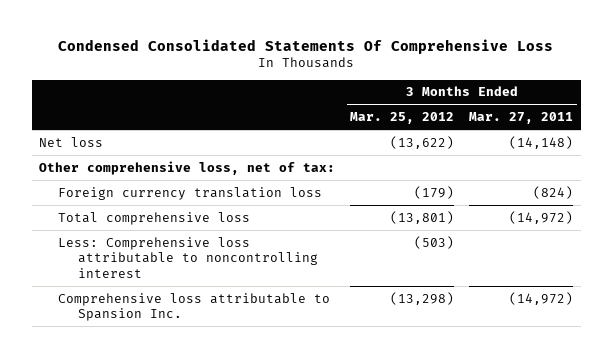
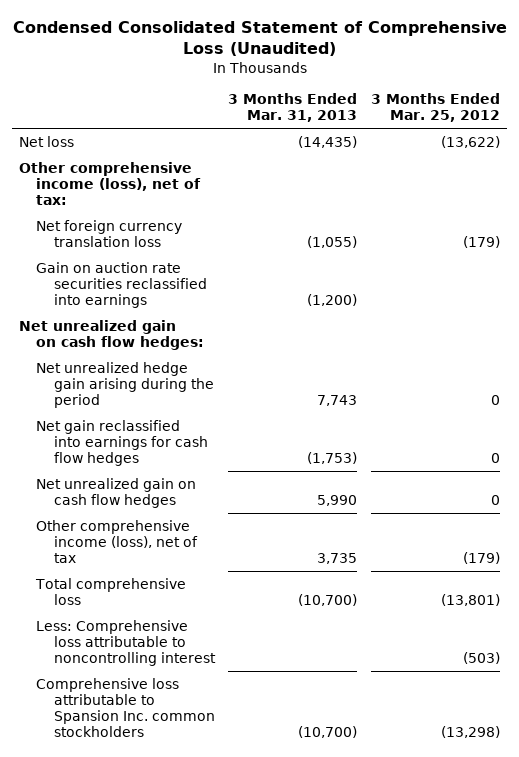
- Condensed Consolidated Statements Of Comprehensive Loss
+ Condensed Consolidated Statement of Comprehensive Loss (Unaudited)
- | 3 Months Ended Mar. 25, 2012 | 3 Months Ended Mar. 27, 2011
+ | 3 Months Ended Mar. 31, 2013 | 3 Months Ended Mar. 25, 2012
- Other comprehensive loss, net of tax:
- Foreign currency translation loss | (179) | (824)
+ Other comprehensive income (loss), net of tax:
+ Net foreign currency translation loss | (1,055) | (179)
+ Gain on auction rate securities reclassified into earnings | (1,200) |
+ Net unrealized gain on cash flow hedges:
+ Net unrealized hedge gain arising during the period | 7,743 | 0
+ Net gain reclassified into earnings for cash flow hedges | (1,753) | 0
+ Net unrealized gain on cash flow hedges | 5,990 | 0
+ Other comprehensive income (loss), net of tax | 3,735 | (179)
- Comprehensive loss attributable to Spansion Inc. | (13,298) | (14,972)
+ Comprehensive loss attributable to Spansion Inc. common stockholders | (10,700) | (13,298)

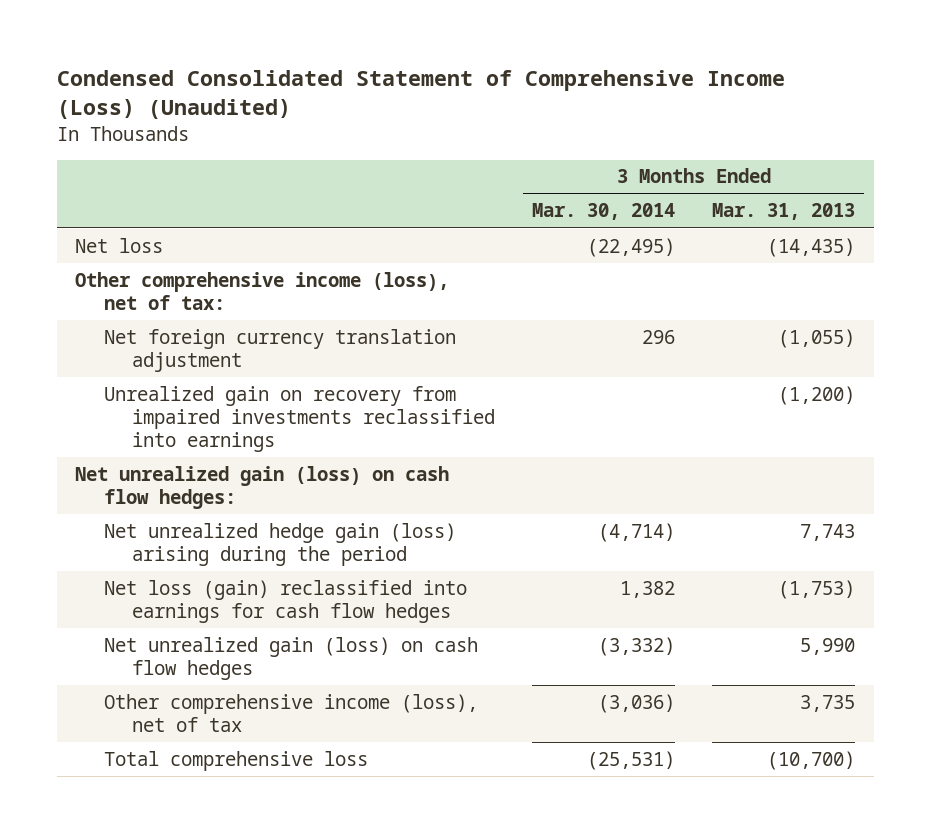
- Condensed Consolidated Statement of Comprehensive Loss (Unaudited)
+ Condensed Consolidated Statement of Comprehensive Income (Loss) (Unaudited)
- | 3 Months Ended Mar. 31, 2013 | 3 Months Ended Mar. 25, 2012
+ | 3 Months Ended Mar. 30, 2014 | 3 Months Ended Mar. 31, 2013
- Net foreign currency translation loss | (1,055) | (179)
- Gain on auction rate securities reclassified into earnings | (1,200) |
- Net unrealized gain on cash flow hedges:
- Net unrealized hedge gain arising during the period | 7,743 | 0
- Net gain reclassified into earnings for cash flow hedges | (1,753) | 0
- Net unrealized gain on cash flow hedges | 5,990 | 0
+ Net foreign currency translation adjustment | 296 | (1,055)
+ Unrealized gain on recovery from impaired investments reclassified into earnings | | (1,200)
+ Net unrealized gain (loss) on cash flow hedges:
+ Net unrealized hedge gain (loss) arising during the period | (4,714) | 7,743
+ Net loss (gain) reclassified into earnings for cash flow hedges | 1,382 | (1,753)
+ Net unrealized gain (loss) on cash flow hedges | (3,332) | 5,990
- Less: Comprehensive loss attributable to noncontrolling interest | | (503)
- Comprehensive loss attributable to Spansion Inc. common stockholders | (10,700) | (13,298)

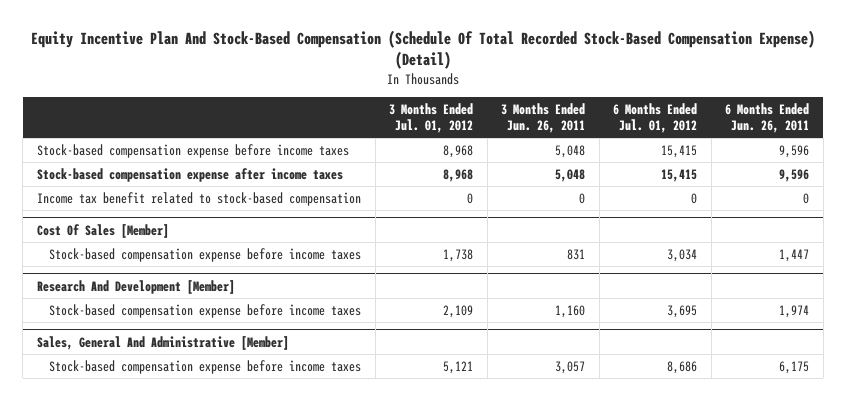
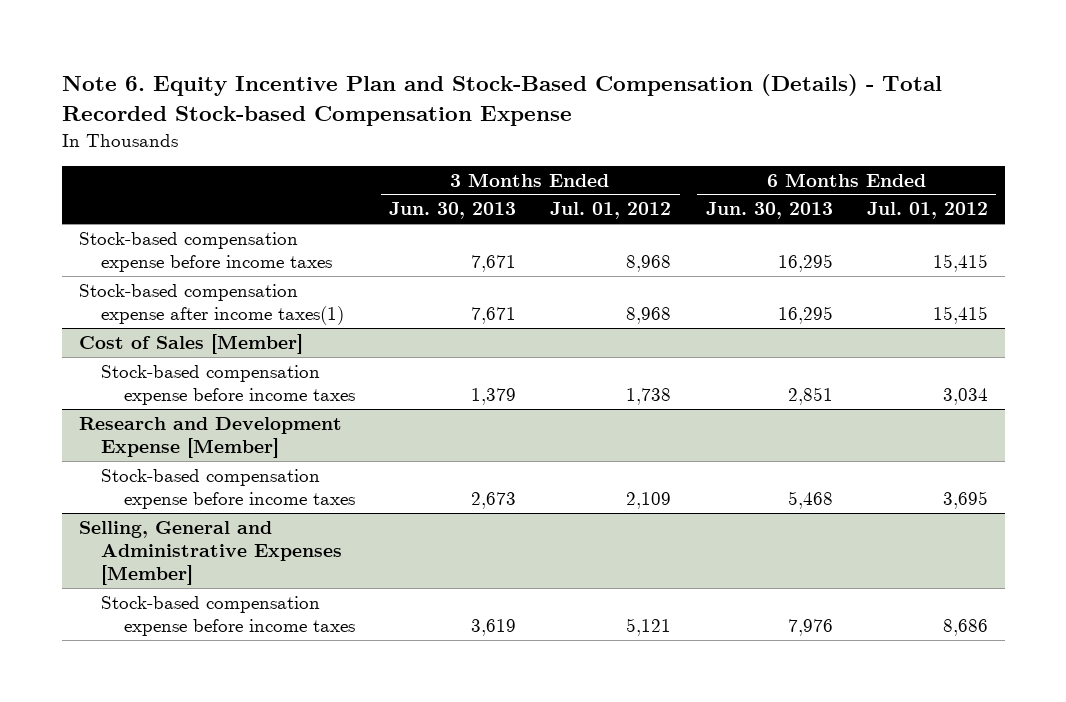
- Equity Incentive Plan And Stock-Based Compensation (Schedule Of Total Recorded Stock-Based Compensation Expense) (Detail)
+ Note 6. Equity Incentive Plan and Stock-Based Compensation (Details) - Total Recorded Stock-based Compensation Expense
- | 3 Months Ended Jul. 01, 2012 | 3 Months Ended Jun. 26, 2011 | 6 Months Ended Jul. 01, 2012 | 6 Months Ended Jun. 26, 2011
+ | 3 Months Ended Jun. 30, 2013 | 3 Months Ended Jul. 01, 2012 | 6 Months Ended Jun. 30, 2013 | 6 Months Ended Jul. 01, 2012
- Stock-based compensation expense after income taxes | 8,968 | 5,048 | 15,415 | 9,596
- Income tax benefit related to stock-based compensation | 0 | 0 | 0 | 0
- Cost Of Sales [Member]
+ Stock-based compensation expense after income taxes(1) | 7,671 | 8,968 | 16,295 | 15,415
+ Cost of Sales [Member]
- Research And Development [Member]
+ Research and Development Expense [Member]
- Sales, General And Administrative [Member]
+ Selling, General and Administrative Expenses [Member]

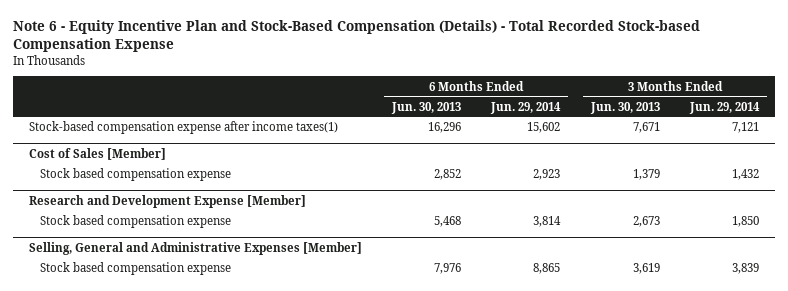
- Note 6. Equity Incentive Plan and Stock-Based Compensation (Details) - Total Recorded Stock-based Compensation Expense
+ Note 6 - Equity Incentive Plan and Stock-Based Compensation (Details) - Total Recorded Stock-based Compensation Expense
- | 3 Months Ended Jun. 30, 2013 | 3 Months Ended Jul. 01, 2012 | 6 Months Ended Jun. 30, 2013 | 6 Months Ended Jul. 01, 2012
+ | 6 Months Ended Jun. 30, 2013 | 6 Months Ended Jun. 29, 2014 | 3 Months Ended Jun. 30, 2013 | 3 Months Ended Jun. 29, 2014
- Stock-based compensation expense before income taxes | 7,671 | 8,968 | 16,295 | 15,415
- Stock-based compensation expense after income taxes(1) | 7,671 | 8,968 | 16,295 | 15,415
+ Stock-based compensation expense after income taxes(1) | 16,296 | 15,602 | 7,671 | 7,121
@ Cost of Sales [Member]
- Stock-based compensation expense before income taxes | 1,379 | 1,738 | 2,851 | 3,034
+ Stock based compensation expense | 2,852 | 2,923 | 1,379 | 1,432
@ Research and Development Expense [Member]
- Stock-based compensation expense before income taxes | 2,673 | 2,109 | 5,468 | 3,695
+ Stock based compensation expense | 5,468 | 3,814 | 2,673 | 1,850
@ Selling, General and Administrative Expenses [Member]
- Stock-based compensation expense before income taxes | 3,619 | 5,121 | 7,976 | 8,686
+ Stock based compensation expense | 7,976 | 8,865 | 3,619 | 3,839

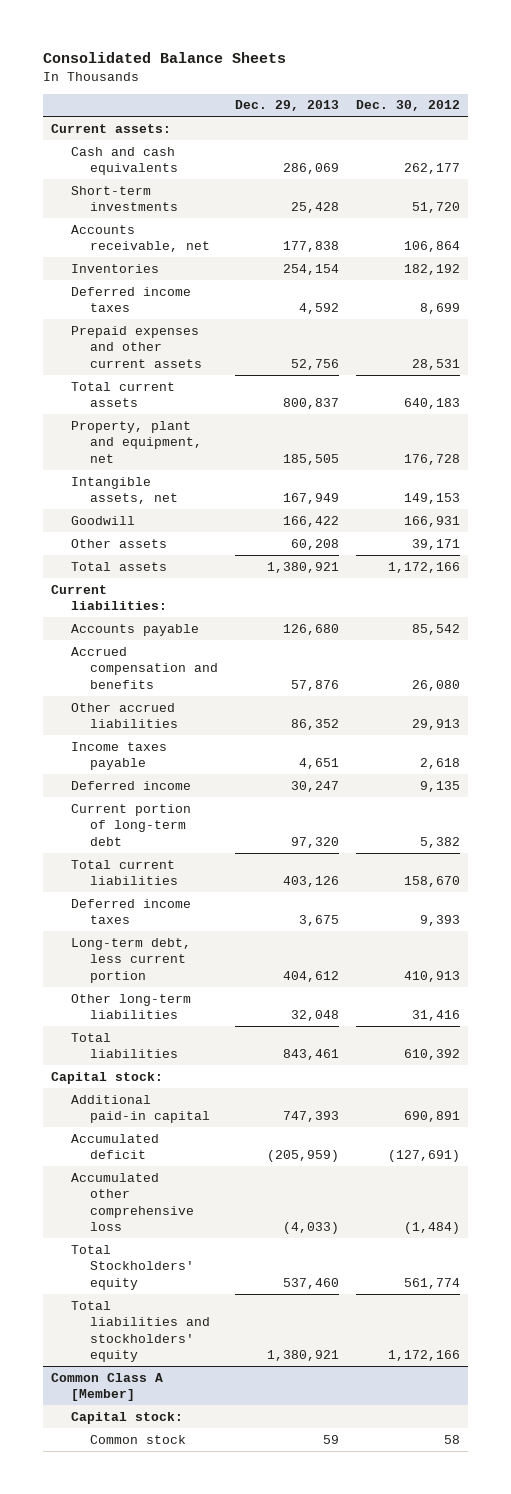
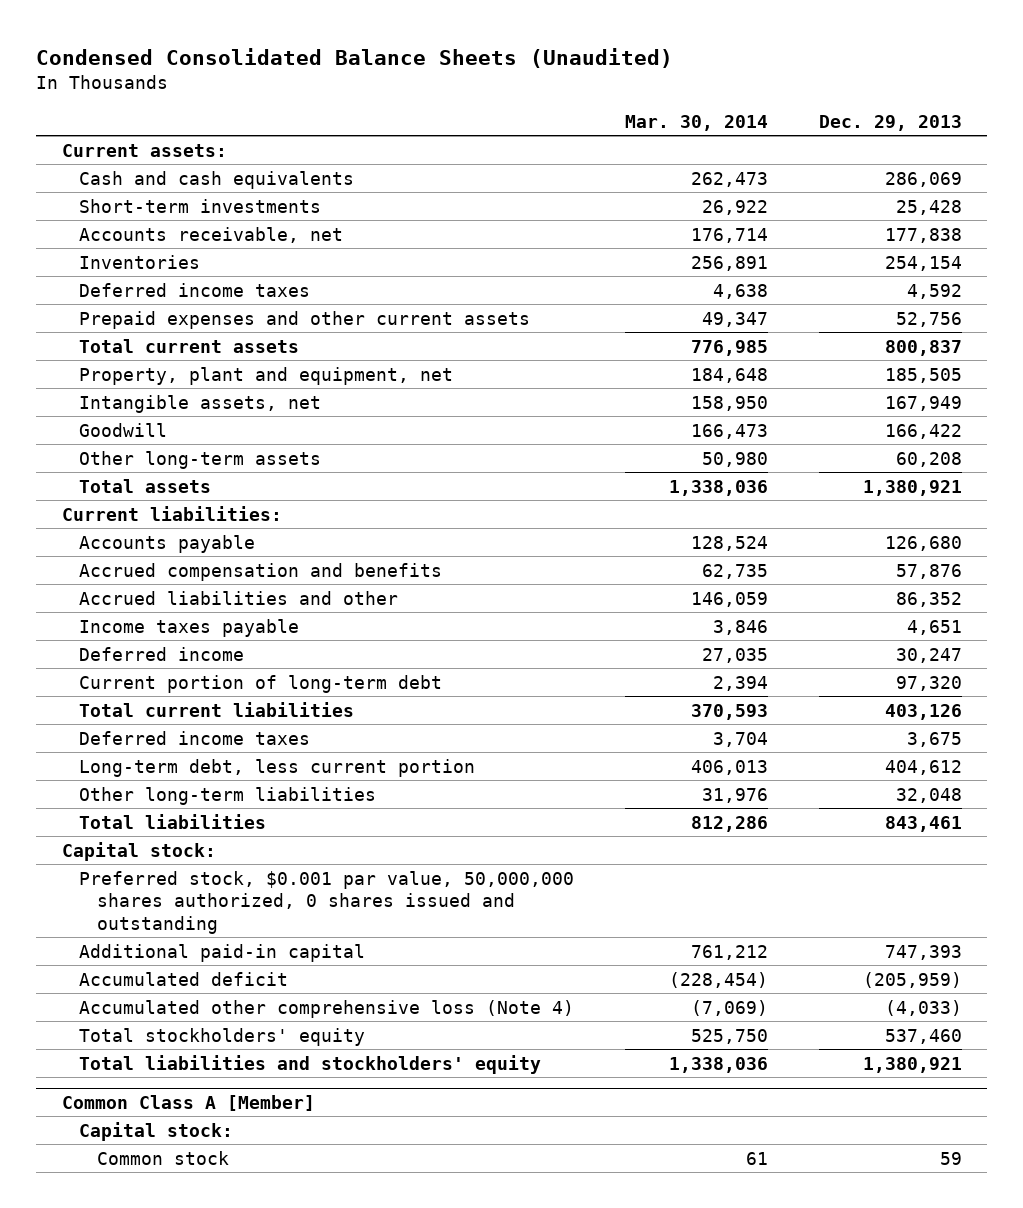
- Consolidated Balance Sheets
+ Condensed Consolidated Balance Sheets (Unaudited)
- | Dec. 29, 2013 | Dec. 30, 2012
+ | Mar. 30, 2014 | Dec. 29, 2013
- Other assets | 60,208 | 39,171
+ Other long-term assets | 50,980 | 60,208
- Other accrued liabilities | 86,352 | 29,913
+ Accrued liabilities and other | 146,059 | 86,352
+ Preferred stock, $0.001 par value, 50,000,000 shares authorized, 0 shares issued and outstanding
- Accumulated other comprehensive loss | (4,033) | (1,484)
- Total Stockholders' equity | 537,460 | 561,774
+ Accumulated other comprehensive loss (Note 4) | (7,069) | (4,033)
+ Total stockholders' equity | 525,750 | 537,460

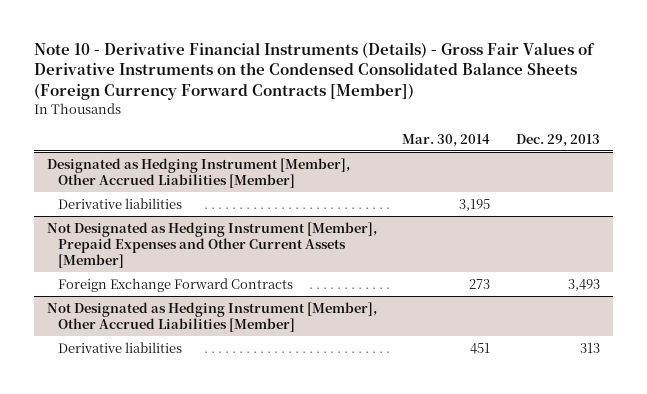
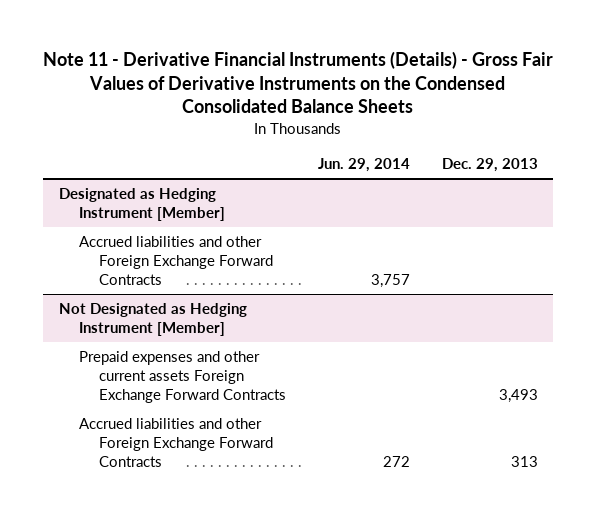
- Note 10 - Derivative Financial Instruments (Details) - Gross Fair Values of Derivative Instruments on the Condensed Consolidated Balance Sheets (Foreign Currency Forward Contracts [Member])
+ Note 11 - Derivative Financial Instruments (Details) - Gross Fair Values of Derivative Instruments on the Condensed Consolidated Balance Sheets
- | Mar. 30, 2014 | Dec. 29, 2013
+ | Jun. 29, 2014 | Dec. 29, 2013
- Designated as Hedging Instrument [Member], Other Accrued Liabilities [Member]
- Derivative liabilities | 3,195 |
- Not Designated as Hedging Instrument [Member], Prepaid Expenses and Other Current Assets [Member]
- Foreign Exchange Forward Contracts | 273 | 3,493
- Not Designated as Hedging Instrument [Member], Other Accrued Liabilities [Member]
- Derivative liabilities | 451 | 313
+ Designated as Hedging Instrument [Member]
+ Accrued liabilities and other Foreign Exchange Forward Contracts | 3,757 |
+ Not Designated as Hedging Instrument [Member]
+ Prepaid expenses and other current assets Foreign Exchange Forward Contracts | | 3,493
+ Accrued liabilities and other Foreign Exchange Forward Contracts | 272 | 313

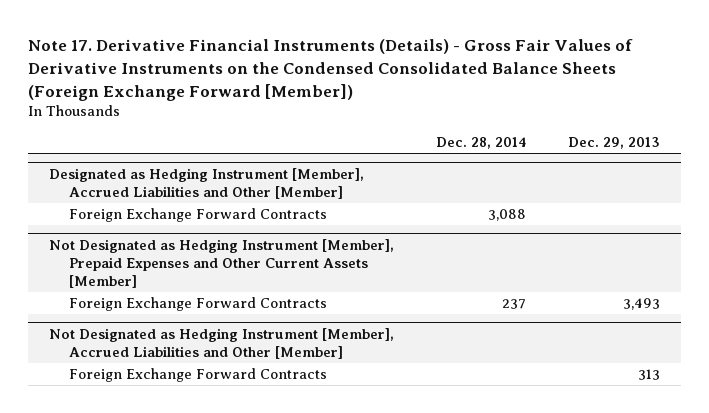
- Note 11 - Derivative Financial Instruments (Details) - Gross Fair Values of Derivative Instruments on the Condensed Consolidated Balance Sheets
+ Note 17. Derivative Financial Instruments (Details) - Gross Fair Values of Derivative Instruments on the Condensed Consolidated Balance Sheets (Foreign Exchange Forward [Member])
- | Jun. 29, 2014 | Dec. 29, 2013
+ | Dec. 28, 2014 | Dec. 29, 2013
- Designated as Hedging Instrument [Member]
- Accrued liabilities and other Foreign Exchange Forward Contracts | 3,757 |
- Not Designated as Hedging Instrument [Member]
- Prepaid expenses and other current assets Foreign Exchange Forward Contracts | | 3,493
- Accrued liabilities and other Foreign Exchange Forward Contracts | 272 | 313
+ Designated as Hedging Instrument [Member], Accrued Liabilities and Other [Member]
+ Foreign Exchange Forward Contracts | 3,088 |
+ Not Designated as Hedging Instrument [Member], Prepaid Expenses and Other Current Assets [Member]
+ Foreign Exchange Forward Contracts | 237 | 3,493
+ Not Designated as Hedging Instrument [Member], Accrued Liabilities and Other [Member]
+ Foreign Exchange Forward Contracts | | 313

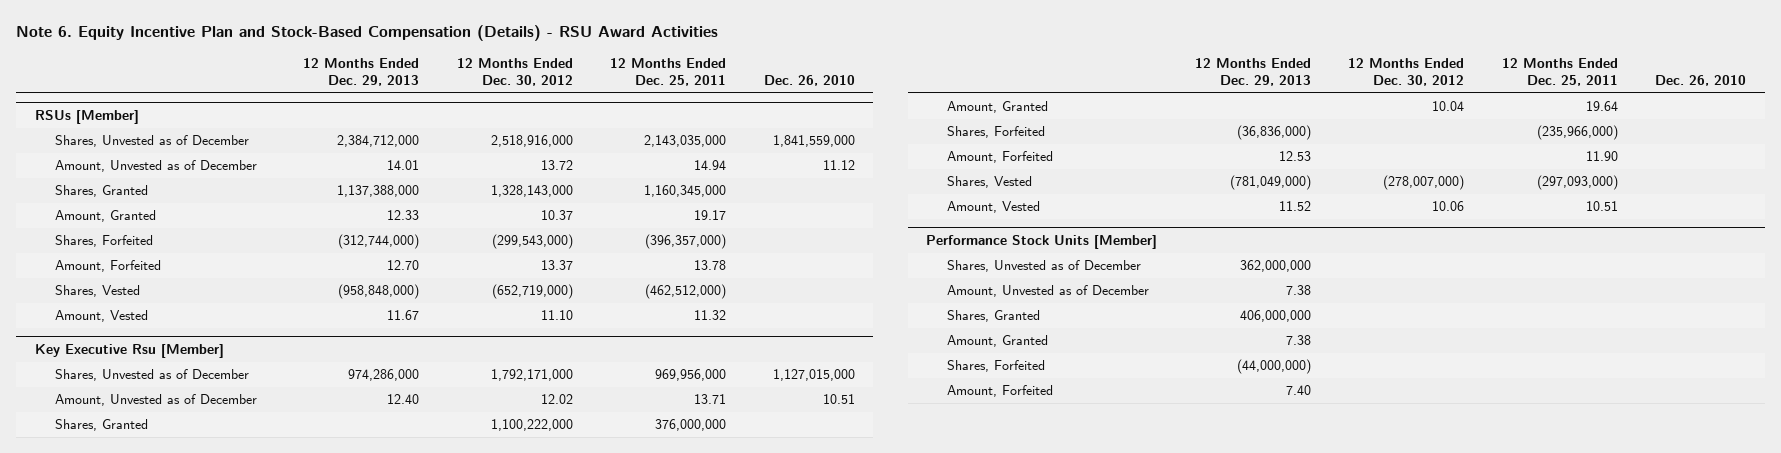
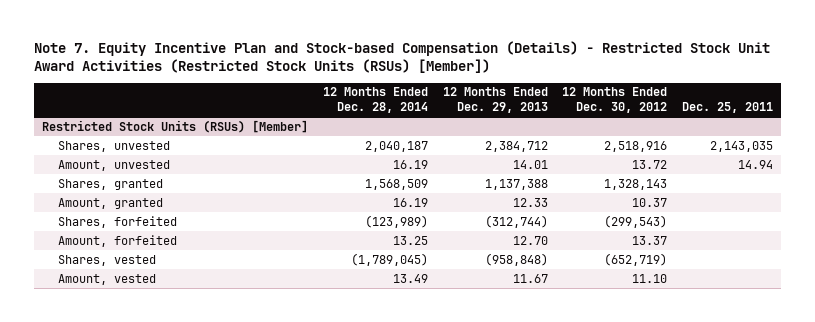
- Note 6. Equity Incentive Plan and Stock-Based Compensation (Details) - RSU Award Activities
+ Note 7. Equity Incentive Plan and Stock-based Compensation (Details) - Restricted Stock Unit Award Activities (Restricted Stock Units (RSUs) [Member])
- | 12 Months Ended Dec. 29, 2013 | 12 Months Ended Dec. 30, 2012 | 12 Months Ended Dec. 25, 2011 | Dec. 26, 2010
+ | 12 Months Ended Dec. 28, 2014 | 12 Months Ended Dec. 29, 2013 | 12 Months Ended Dec. 30, 2012 | Dec. 25, 2011
- RSUs [Member]
- Shares, Unvested as of December | 2,384,712,000 | 2,518,916,000 | 2,143,035,000 | 1,841,559,000
- Amount, Unvested as of December | 14.01 | 13.72 | 14.94 | 11.12
- Shares, Granted | 1,137,388,000 | 1,328,143,000 | 1,160,345,000 |
- Amount, Granted | 12.33 | 10.37 | 19.17 |
- Shares, Forfeited | (312,744,000) | (299,543,000) | (396,357,000) |
- Amount, Forfeited | 12.70 | 13.37 | 13.78 |
- Shares, Vested | (958,848,000) | (652,719,000) | (462,512,000) |
- Amount, Vested | 11.67 | 11.10 | 11.32 |
- Key Executive Rsu [Member]
- Shares, Unvested as of December | 974,286,000 | 1,792,171,000 | 969,956,000 | 1,127,015,000
- Amount, Unvested as of December | 12.40 | 12.02 | 13.71 | 10.51
- Shares, Granted | | 1,100,222,000 | 376,000,000 |
- Amount, Granted | | 10.04 | 19.64 |
- Shares, Forfeited | (36,836,000) | | (235,966,000) |
- Amount, Forfeited | 12.53 | | 11.90 |
- Shares, Vested | (781,049,000) | (278,007,000) | (297,093,000) |
- Amount, Vested | 11.52 | 10.06 | 10.51 |
- Performance Stock Units [Member]
- Shares, Unvested as of December | 362,000,000 | | |
- Amount, Unvested as of December | 7.38 | | |
- Shares, Granted | 406,000,000 | | |
- Amount, Granted | 7.38 | | |
- Shares, Forfeited | (44,000,000) | | |
- Amount, Forfeited | 7.40 | | |
+ Restricted Stock Units (RSUs) [Member]
+ Shares, unvested | 2,040,187 | 2,384,712 | 2,518,916 | 2,143,035
+ Amount, unvested | 16.19 | 14.01 | 13.72 | 14.94
+ Shares, granted | 1,568,509 | 1,137,388 | 1,328,143 |
+ Amount, granted | 16.19 | 12.33 | 10.37 |
+ Shares, forfeited | (123,989) | (312,744) | (299,543) |
+ Amount, forfeited | 13.25 | 12.70 | 13.37 |
+ Shares, vested | (1,789,045) | (958,848) | (652,719) |
+ Amount, vested | 13.49 | 11.67 | 11.10 |

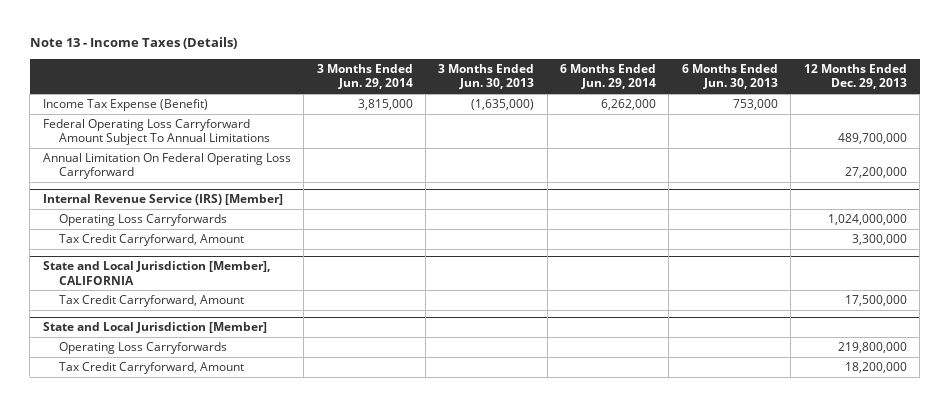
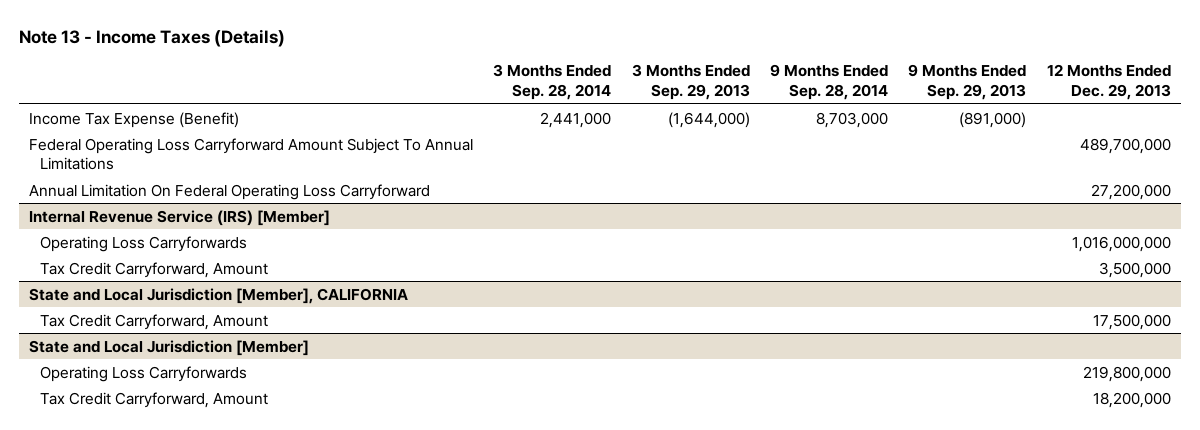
- | 3 Months Ended Jun. 29, 2014 | 3 Months Ended Jun. 30, 2013 | 6 Months Ended Jun. 29, 2014 | 6 Months Ended Jun. 30, 2013 | 12 Months Ended Dec. 29, 2013
+ | 3 Months Ended Sep. 28, 2014 | 3 Months Ended Sep. 29, 2013 | 9 Months Ended Sep. 28, 2014 | 9 Months Ended Sep. 29, 2013 | 12 Months Ended Dec. 29, 2013
@ Internal Revenue Service (IRS) [Member]
- Operating Loss Carryforwards | | | | | 1,024,000,000
- Tax Credit Carryforward, Amount | | | | | 3,300,000
+ Operating Loss Carryforwards | | | | | 1,016,000,000
+ Tax Credit Carryforward, Amount | | | | | 3,500,000

